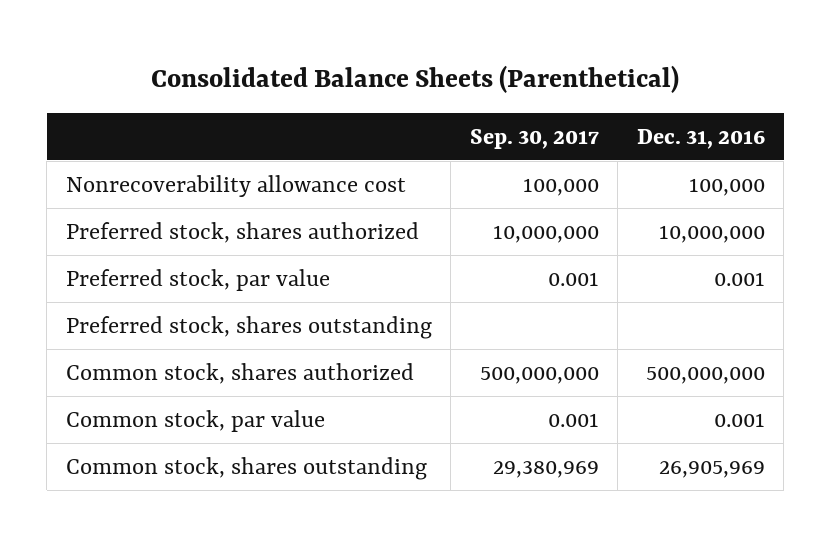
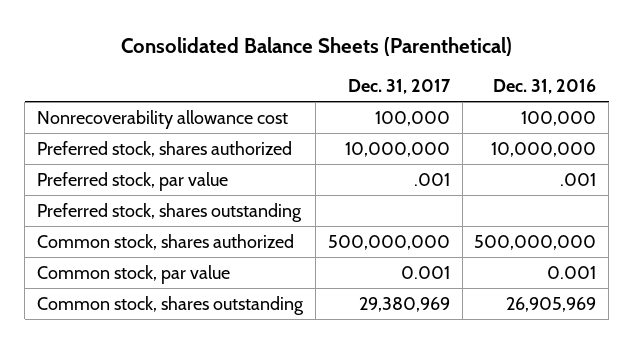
- | Sep. 30, 2017 | Dec. 31, 2016
+ | Dec. 31, 2017 | Dec. 31, 2016
- Preferred stock, par value | 0.001 | 0.001
+ Preferred stock, par value | .001 | .001

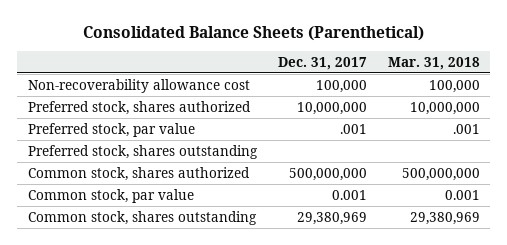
- | Dec. 31, 2017 | Dec. 31, 2016
+ | Dec. 31, 2017 | Mar. 31, 2018
- Nonrecoverability allowance cost | 100,000 | 100,000
+ Non-recoverability allowance cost | 100,000 | 100,000

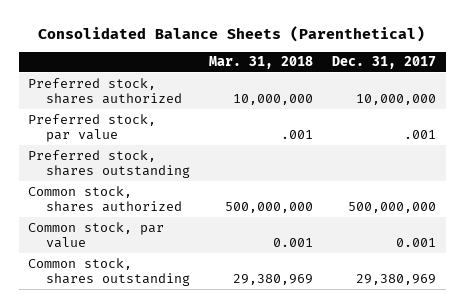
- | Dec. 31, 2017 | Mar. 31, 2018
+ | Mar. 31, 2018 | Dec. 31, 2017
- Non-recoverability allowance cost | 100,000 | 100,000

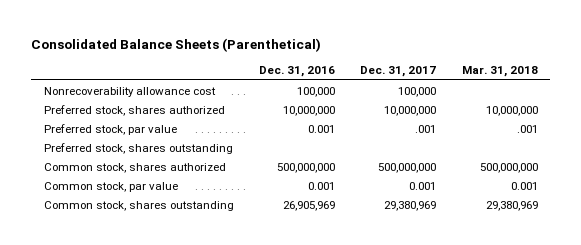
- | Mar. 31, 2018 | Dec. 31, 2017
+ | Dec. 31, 2016 | Dec. 31, 2017 | Mar. 31, 2018
+ Nonrecoverability allowance cost | 100,000 | 100,000 |

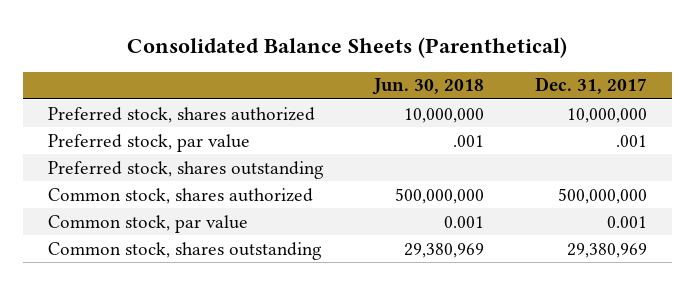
- | Dec. 31, 2016 | Dec. 31, 2017 | Mar. 31, 2018
+ | Jun. 30, 2018 | Dec. 31, 2017
- Nonrecoverability allowance cost | 100,000 | 100,000 |

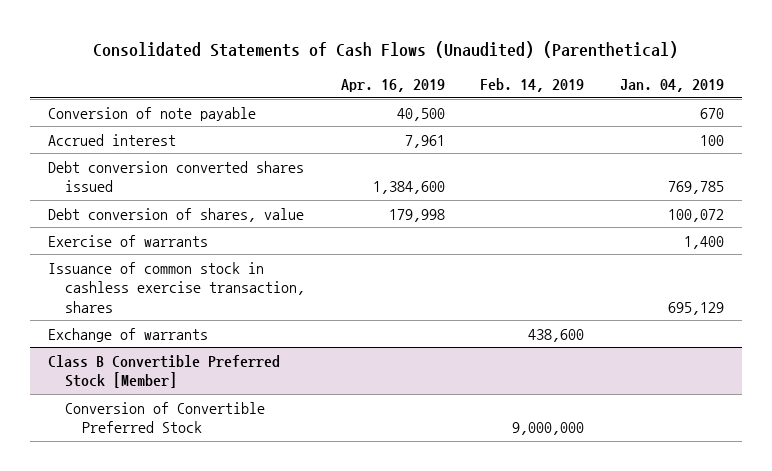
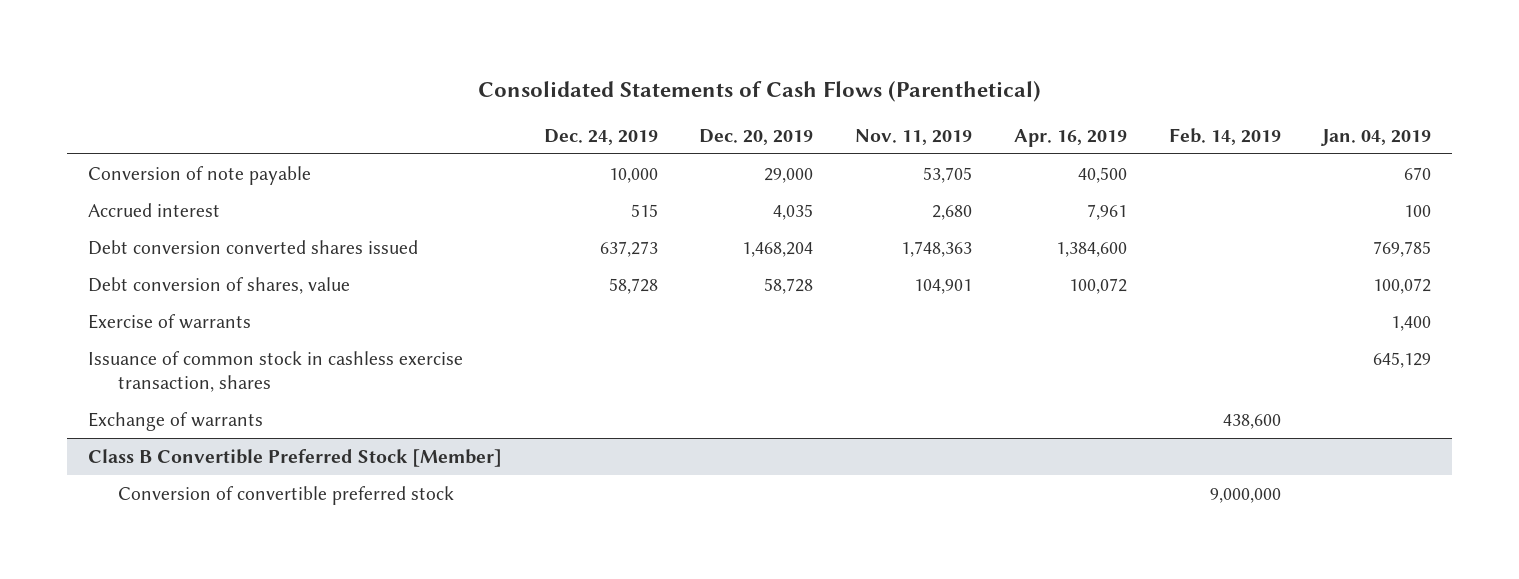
- Consolidated Statements of Cash Flows (Unaudited) (Parenthetical)
+ Consolidated Statements of Cash Flows (Parenthetical)
- | Apr. 16, 2019 | Feb. 14, 2019 | Jan. 04, 2019
+ | Dec. 24, 2019 | Dec. 20, 2019 | Nov. 11, 2019 | Apr. 16, 2019 | Feb. 14, 2019 | Jan. 04, 2019
- Debt conversion of shares, value | 179,998 | | 100,072
+ Debt conversion of shares, value | 58,728 | 58,728 | 104,901 | 100,072 | | 100,072
- Issuance of common stock in cashless exercise transaction, shares | | | 695,129
+ Issuance of common stock in cashless exercise transaction, shares | | | | | | 645,129
@ Class B Convertible Preferred Stock [Member]
- Conversion of Convertible Preferred Stock | | 9,000,000 |
+ Conversion of convertible preferred stock | | | | | 9,000,000 |

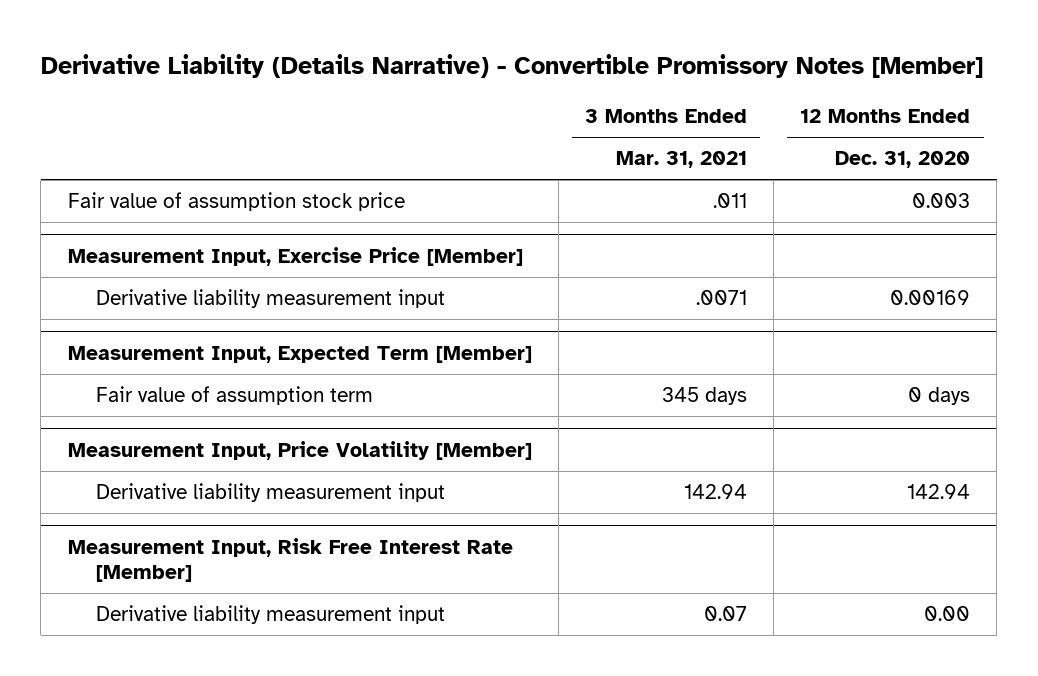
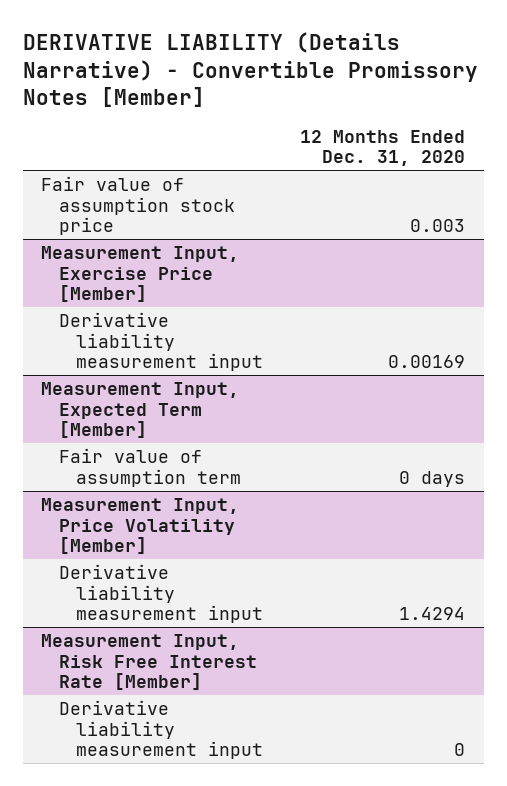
- Derivative Liability (Details Narrative) - Convertible Promissory Notes [Member]
+ DERIVATIVE LIABILITY (Details Narrative) - Convertible Promissory Notes [Member]
- | 3 Months Ended Mar. 31, 2021 | 12 Months Ended Dec. 31, 2020
+ | 12 Months Ended Dec. 31, 2020
@ Measurement Input, Price Volatility [Member]
- Derivative liability measurement input | 142.94 | 142.94
+ Derivative liability measurement input | 1.4294
@ Measurement Input, Risk Free Interest Rate [Member]
- Derivative liability measurement input | 0.07 | 0.00
+ Derivative liability measurement input | 0

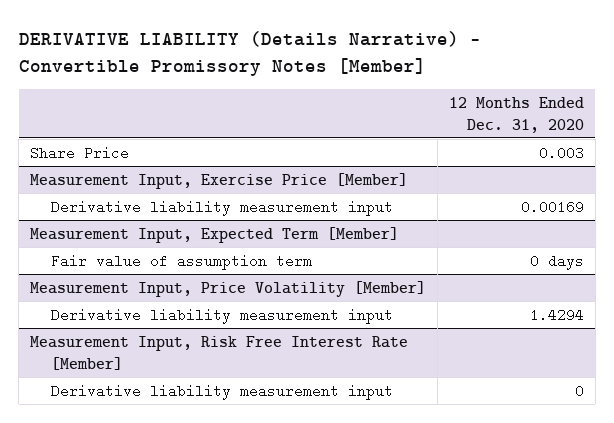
- Fair value of assumption stock price | 0.003
+ Share Price | 0.003

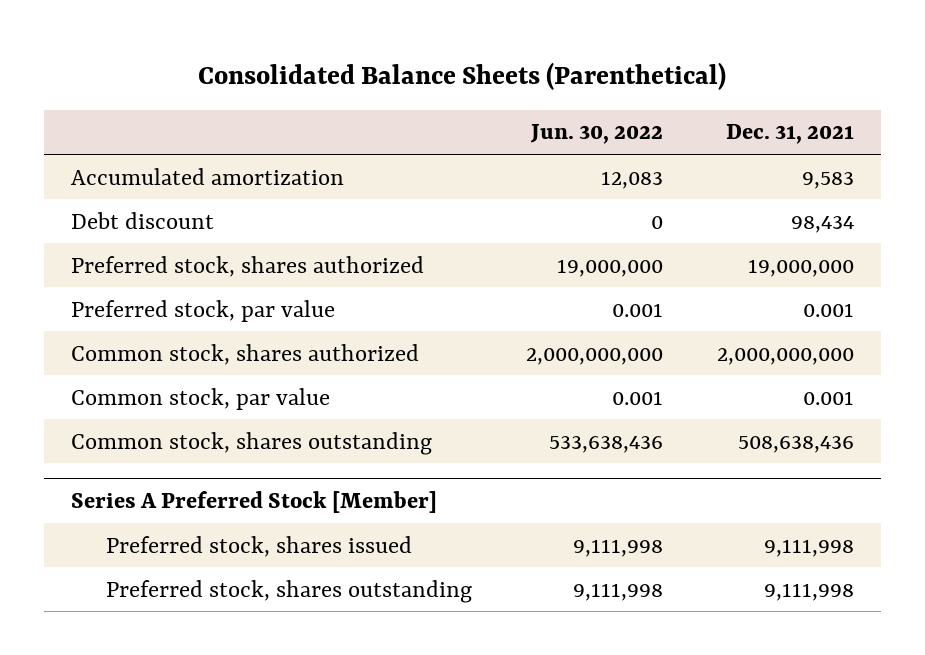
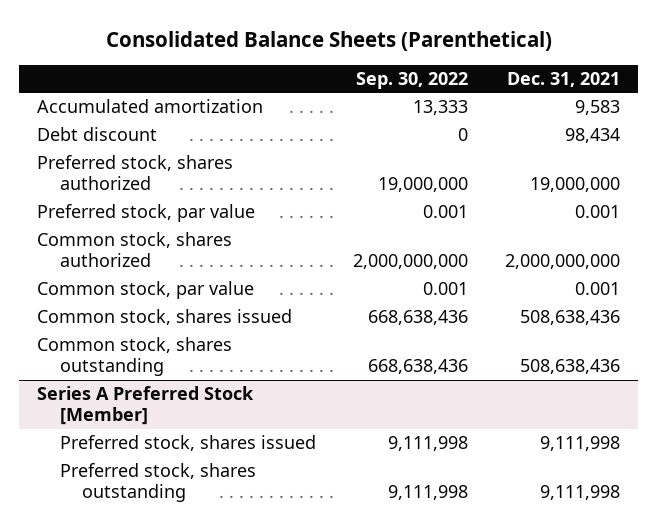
- | Jun. 30, 2022 | Dec. 31, 2021
+ | Sep. 30, 2022 | Dec. 31, 2021
+ Common stock, shares issued | 668,638,436 | 508,638,436

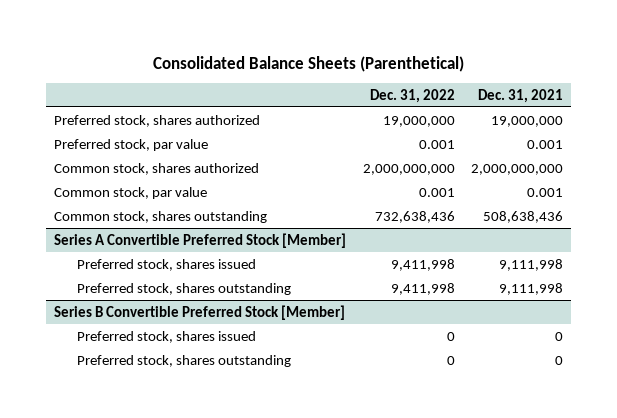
- | Sep. 30, 2022 | Dec. 31, 2021
+ | Dec. 31, 2022 | Dec. 31, 2021
- Accumulated amortization | 13,333 | 9,583
- Debt discount | 0 | 98,434
- Common stock, shares issued | 668,638,436 | 508,638,436
- Series A Preferred Stock [Member]
+ Series A Convertible Preferred Stock [Member]
+ Series B Convertible Preferred Stock [Member]
+ Preferred stock, shares issued | 0 | 0
+ Preferred stock, shares outstanding | 0 | 0

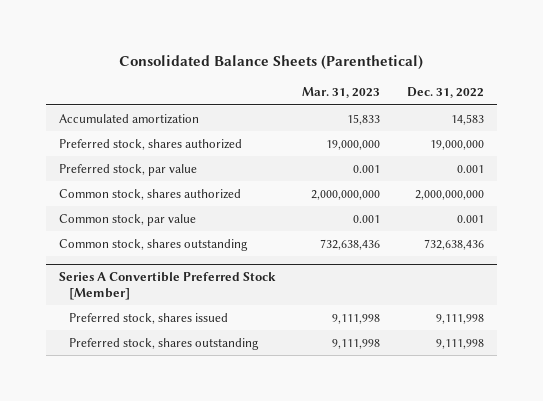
- | Dec. 31, 2022 | Dec. 31, 2021
+ | Mar. 31, 2023 | Dec. 31, 2022
+ Accumulated amortization | 15,833 | 14,583
@ Series A Convertible Preferred Stock [Member]
- Preferred stock, shares issued | 9,411,998 | 9,111,998
- Preferred stock, shares outstanding | 9,411,998 | 9,111,998
- Series B Convertible Preferred Stock [Member]
- Preferred stock, shares issued | 0 | 0
- Preferred stock, shares outstanding | 0 | 0
@ Series A Convertible Preferred Stock [Member]
+ Preferred stock, shares issued | 9,111,998 | 9,111,998
+ Preferred stock, shares outstanding | 9,111,998 | 9,111,998

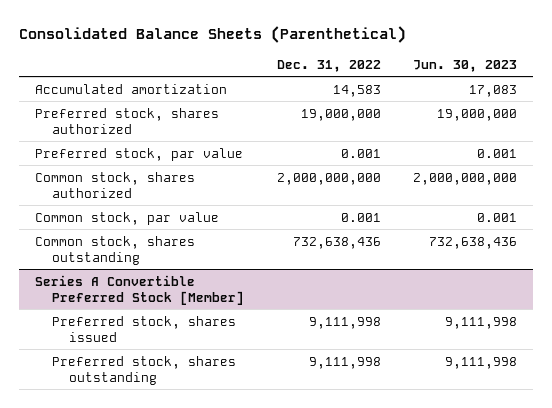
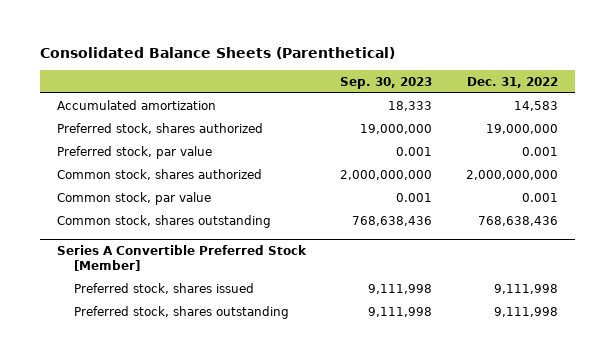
- | Dec. 31, 2022 | Jun. 30, 2023
+ | Sep. 30, 2023 | Dec. 31, 2022
- Common stock, shares outstanding | 732,638,436 | 732,638,436
+ Common stock, shares outstanding | 768,638,436 | 768,638,436

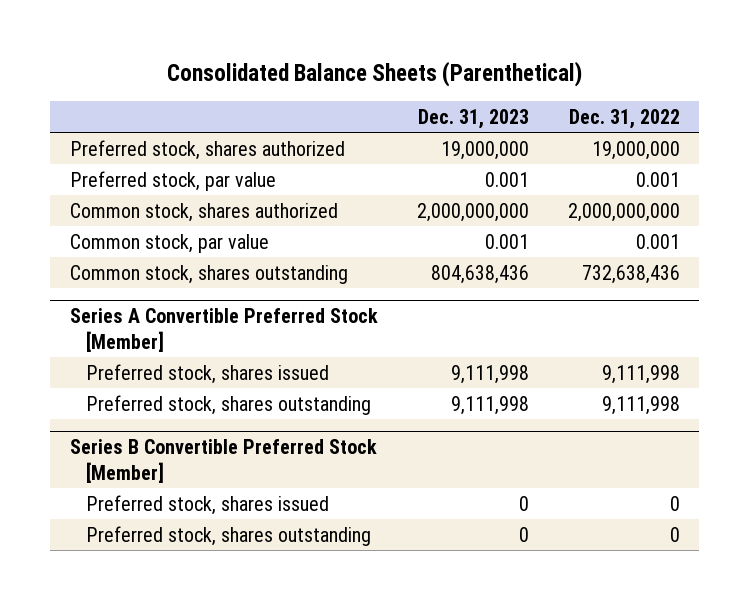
- | Sep. 30, 2023 | Dec. 31, 2022
+ | Dec. 31, 2023 | Dec. 31, 2022
- Accumulated amortization | 18,333 | 14,583
- Common stock, shares outstanding | 768,638,436 | 768,638,436
+ Common stock, shares outstanding | 804,638,436 | 732,638,436
+ Series B Convertible Preferred Stock [Member]
+ Preferred stock, shares issued | 0 | 0
+ Preferred stock, shares outstanding | 0 | 0

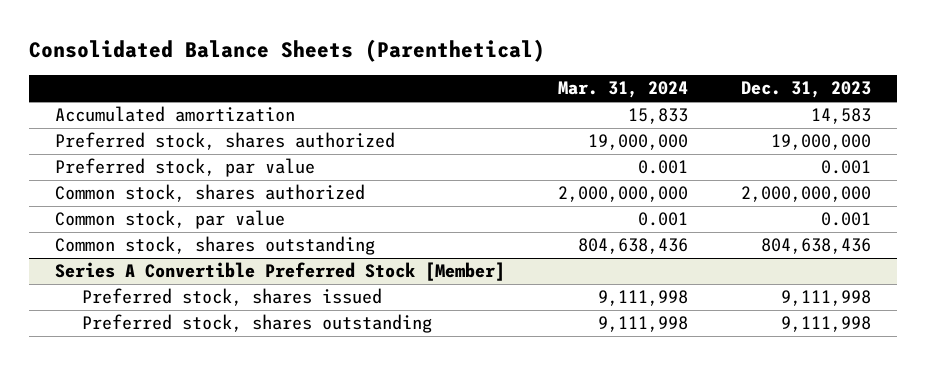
- | Dec. 31, 2023 | Dec. 31, 2022
+ | Mar. 31, 2024 | Dec. 31, 2023
+ Accumulated amortization | 15,833 | 14,583
- Series B Convertible Preferred Stock [Member]
- Preferred stock, shares issued | 0 | 0
- Preferred stock, shares outstanding | 0 | 0

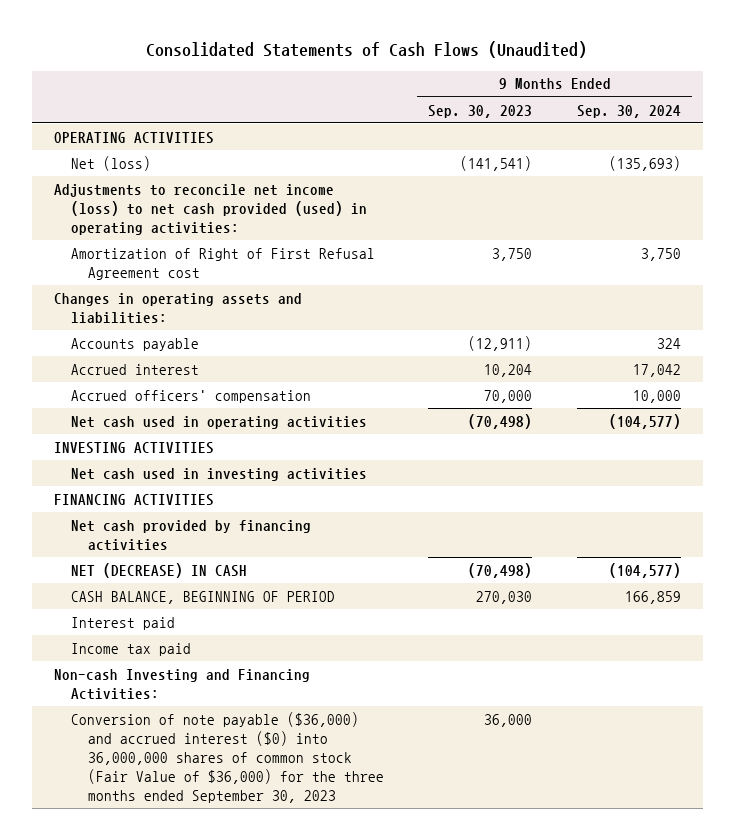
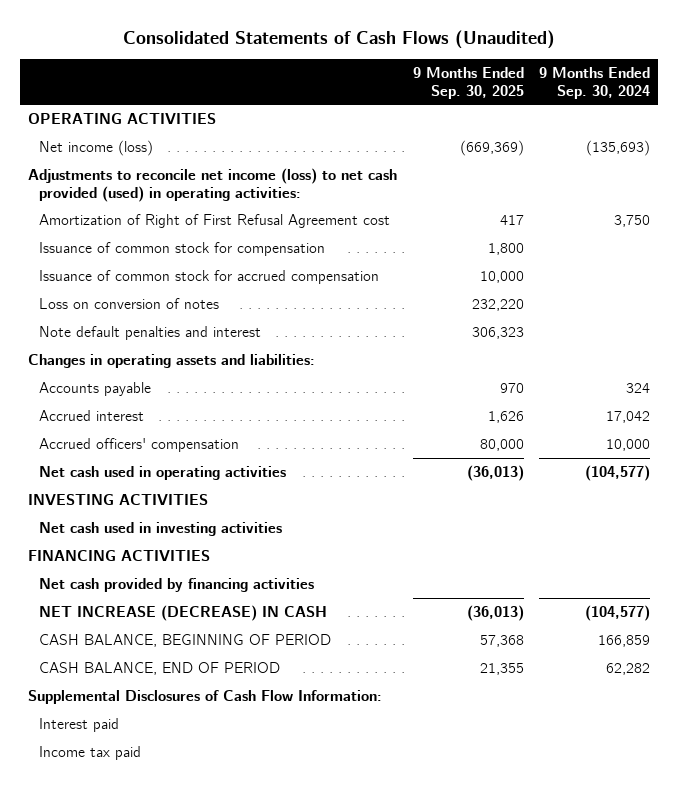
- | 9 Months Ended Sep. 30, 2023 | 9 Months Ended Sep. 30, 2024
+ | 9 Months Ended Sep. 30, 2025 | 9 Months Ended Sep. 30, 2024
- Net (loss) | (141,541) | (135,693)
+ Net income (loss) | (669,369) | (135,693)
+ Issuance of common stock for compensation | 1,800 |
+ Issuance of common stock for accrued compensation | 10,000 |
+ Loss on conversion of notes | 232,220 |
+ Note default penalties and interest | 306,323 |
- NET (DECREASE) IN CASH | (70,498) | (104,577)
+ NET INCREASE (DECREASE) IN CASH | (36,013) | (104,577)
+ CASH BALANCE, END OF PERIOD | 21,355 | 62,282
+ Supplemental Disclosures of Cash Flow Information:
- Non-cash Investing and Financing Activities:
- Conversion of note payable ($36,000) and accrued interest ($0) into 36,000,000 shares of common stock (Fair Value of $36,000) for the three months ended September 30, 2023 | 36,000 |

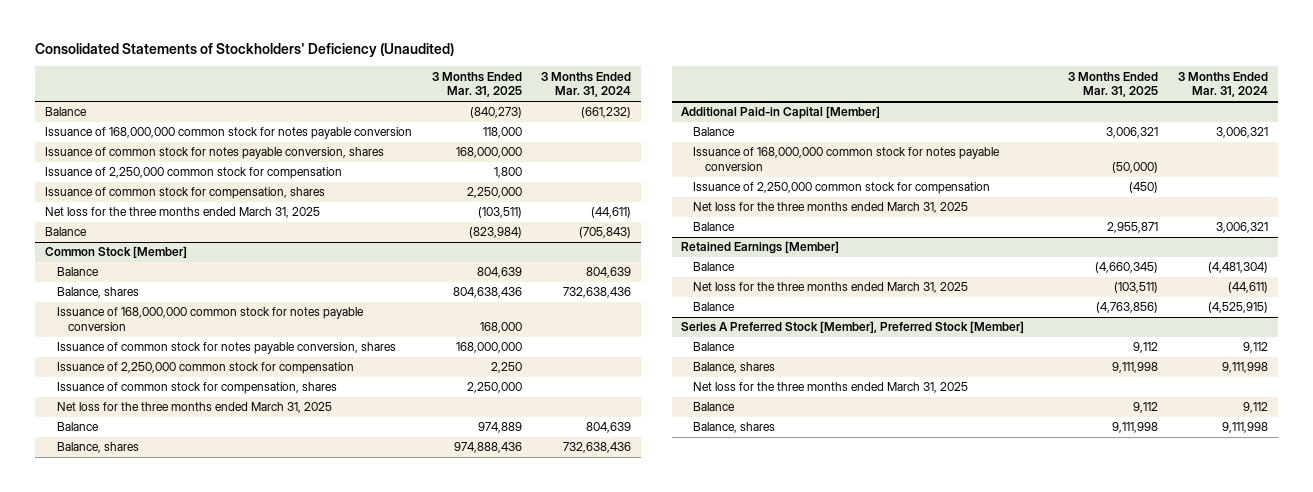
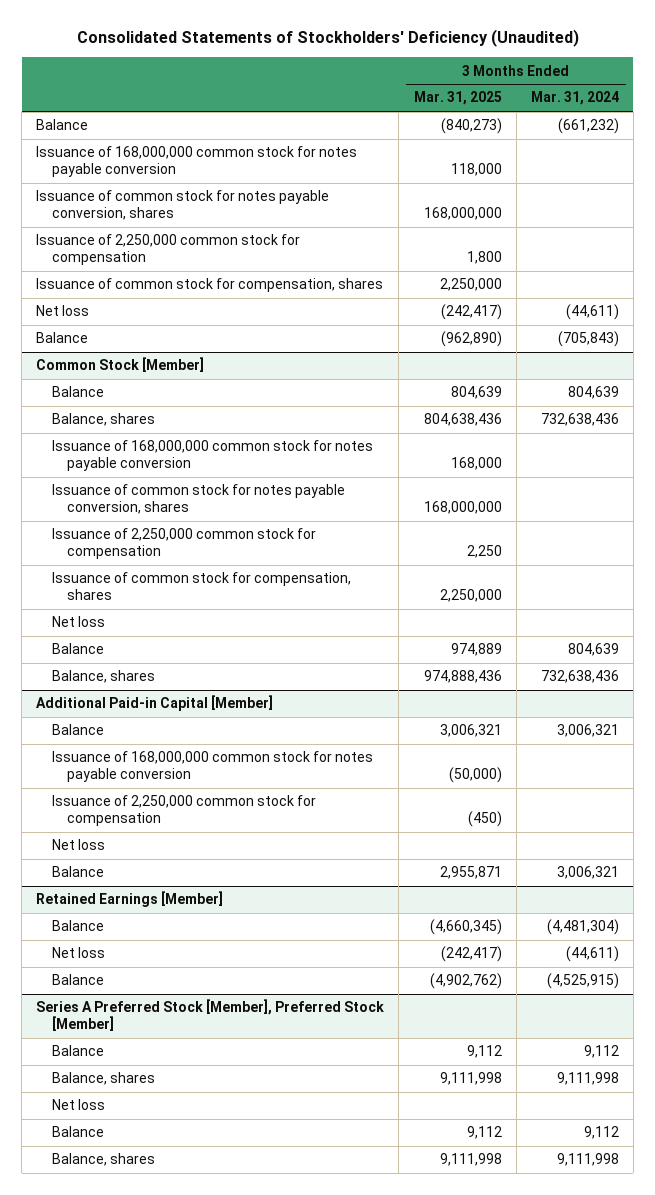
- Net loss for the three months ended March 31, 2025 | (103,511) | (44,611)
- Balance | (823,984) | (705,843)
+ Net loss | (242,417) | (44,611)
+ Balance | (962,890) | (705,843)
@ Common Stock [Member]
- Net loss for the three months ended March 31, 2025
+ Net loss
@ Additional Paid-in Capital [Member]
- Net loss for the three months ended March 31, 2025
+ Net loss
@ Retained Earnings [Member]
- Net loss for the three months ended March 31, 2025 | (103,511) | (44,611)
- Balance | (4,763,856) | (4,525,915)
+ Net loss | (242,417) | (44,611)
+ Balance | (4,902,762) | (4,525,915)
@ Series A Preferred Stock [Member], Preferred Stock [Member]
- Net loss for the three months ended March 31, 2025
+ Net loss

